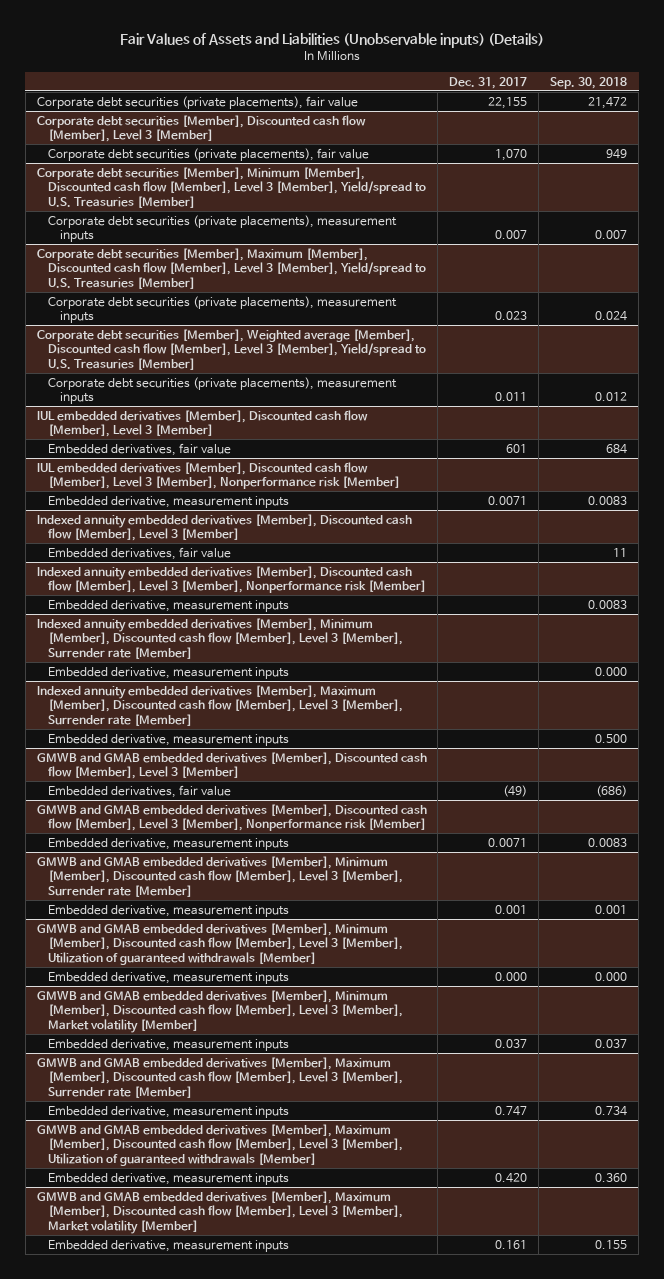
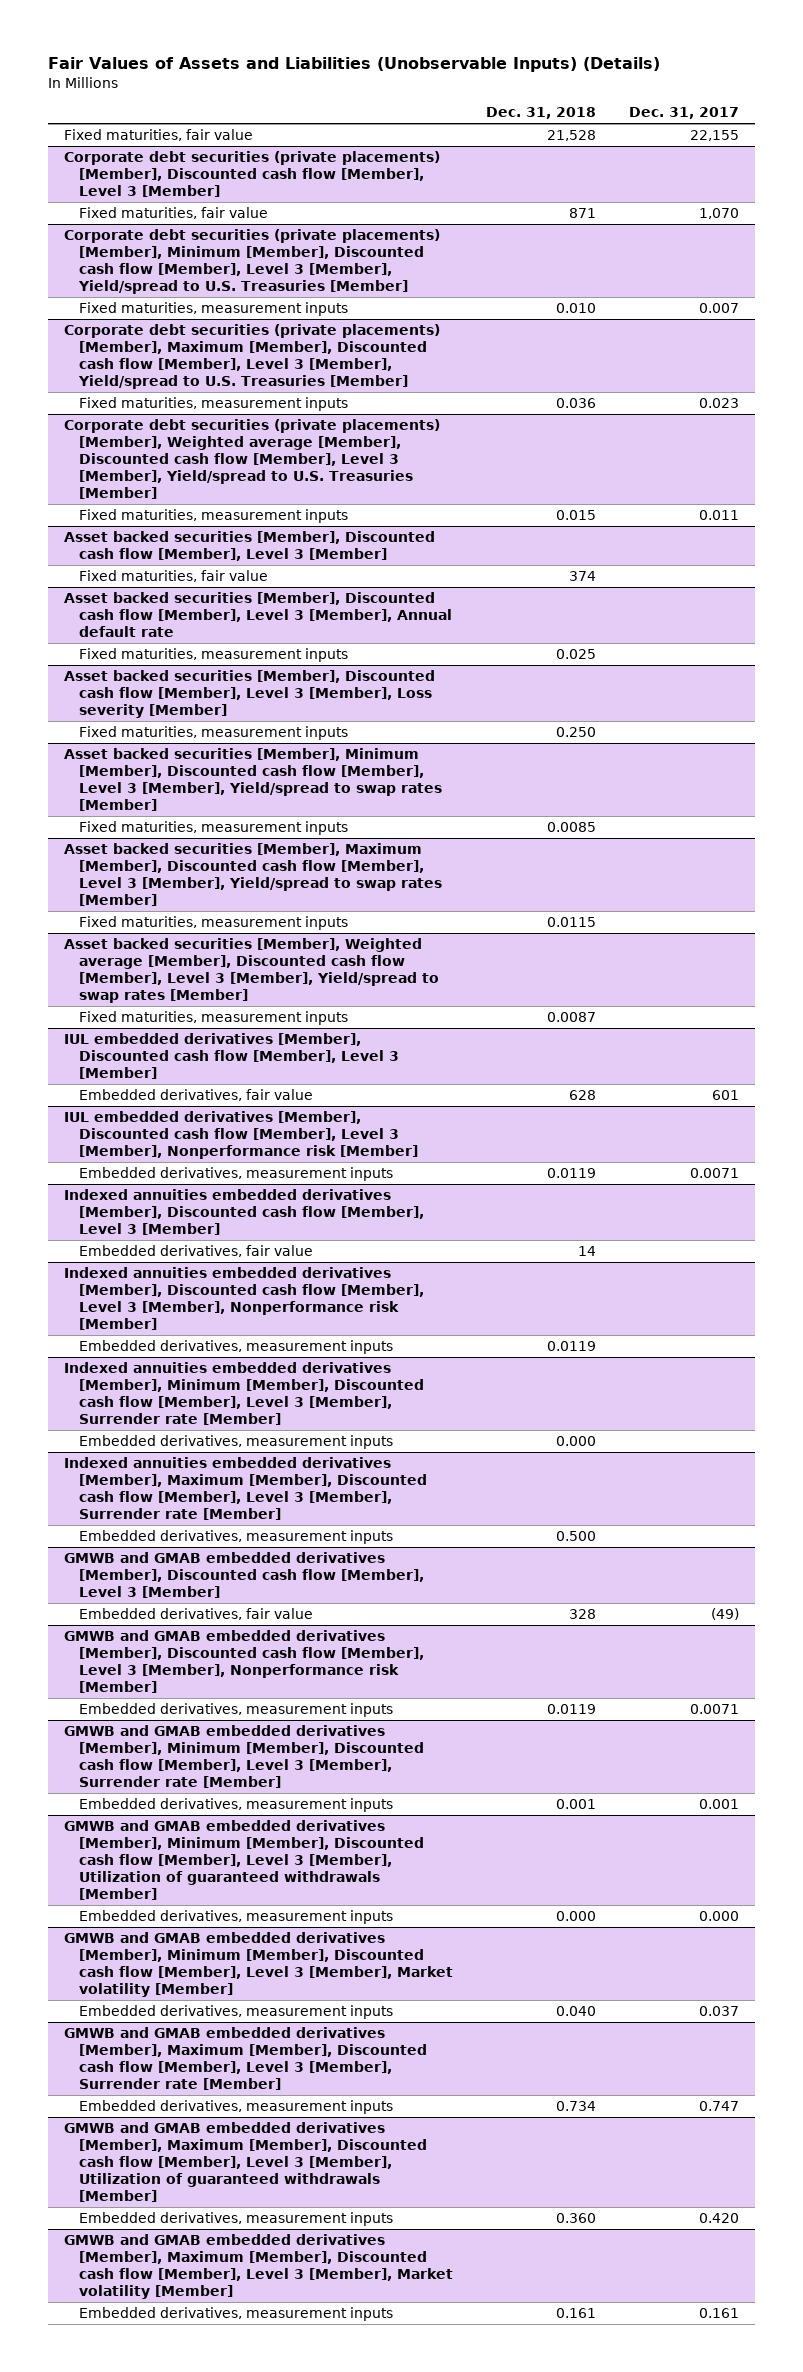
- Fair Values of Assets and Liabilities (Unobservable inputs) (Details)
+ Fair Values of Assets and Liabilities (Unobservable Inputs) (Details)
- | Dec. 31, 2017 | Sep. 30, 2018
+ | Dec. 31, 2018 | Dec. 31, 2017
- Corporate debt securities (private placements), fair value | 22,155 | 21,472
- Corporate debt securities [Member], Discounted cash flow [Member], Level 3 [Member]
- Corporate debt securities (private placements), fair value | 1,070 | 949
- Corporate debt securities [Member], Minimum [Member], Discounted cash flow [Member], Level 3 [Member], Yield/spread to U.S. Treasuries [Member]
- Corporate debt securities (private placements), measurement inputs | 0.007 | 0.007
- Corporate debt securities [Member], Maximum [Member], Discounted cash flow [Member], Level 3 [Member], Yield/spread to U.S. Treasuries [Member]
- Corporate debt securities (private placements), measurement inputs | 0.023 | 0.024
- Corporate debt securities [Member], Weighted average [Member], Discounted cash flow [Member], Level 3 [Member], Yield/spread to U.S. Treasuries [Member]
- Corporate debt securities (private placements), measurement inputs | 0.011 | 0.012
+ Fixed maturities, fair value | 21,528 | 22,155
+ Corporate debt securities (private placements) [Member], Discounted cash flow [Member], Level 3 [Member]
+ Fixed maturities, fair value | 871 | 1,070
+ Corporate debt securities (private placements) [Member], Minimum [Member], Discounted cash flow [Member], Level 3 [Member], Yield/spread to U.S. Treasuries [Member]
+ Fixed maturities, measurement inputs | 0.010 | 0.007
+ Corporate debt securities (private placements) [Member], Maximum [Member], Discounted cash flow [Member], Level 3 [Member], Yield/spread to U.S. Treasuries [Member]
+ Fixed maturities, measurement inputs | 0.036 | 0.023
+ Corporate debt securities (private placements) [Member], Weighted average [Member], Discounted cash flow [Member], Level 3 [Member], Yield/spread to U.S. Treasuries [Member]
+ Fixed maturities, measurement inputs | 0.015 | 0.011
+ Asset backed securities [Member], Discounted cash flow [Member], Level 3 [Member]
+ Fixed maturities, fair value | 374 |
+ Asset backed securities [Member], Discounted cash flow [Member], Level 3 [Member], Annual default rate
+ Fixed maturities, measurement inputs | 0.025 |
+ Asset backed securities [Member], Discounted cash flow [Member], Level 3 [Member], Loss severity [Member]
+ Fixed maturities, measurement inputs | 0.250 |
+ Asset backed securities [Member], Minimum [Member], Discounted cash flow [Member], Level 3 [Member], Yield/spread to swap rates [Member]
+ Fixed maturities, measurement inputs | 0.0085 |
+ Asset backed securities [Member], Maximum [Member], Discounted cash flow [Member], Level 3 [Member], Yield/spread to swap rates [Member]
+ Fixed maturities, measurement inputs | 0.0115 |
+ Asset backed securities [Member], Weighted average [Member], Discounted cash flow [Member], Level 3 [Member], Yield/spread to swap rates [Member]
+ Fixed maturities, measurement inputs | 0.0087 |
@ IUL embedded derivatives [Member], Discounted cash flow [Member], Level 3 [Member], Nonperformance risk [Member]
- Embedded derivative, measurement inputs | 0.0071 | 0.0083
- Indexed annuity embedded derivatives [Member], Discounted cash flow [Member], Level 3 [Member]
@ IUL embedded derivatives [Member], Discounted cash flow [Member], Level 3 [Member], Nonperformance risk [Member]
+ Embedded derivatives, measurement inputs | 0.0119 | 0.0071
+ Indexed annuities embedded derivatives [Member], Discounted cash flow [Member], Level 3 [Member]
- Indexed annuity embedded derivatives [Member], Discounted cash flow [Member], Level 3 [Member], Nonperformance risk [Member]
- Embedded derivative, measurement inputs | | 0.0083
- Indexed annuity embedded derivatives [Member], Minimum [Member], Discounted cash flow [Member], Level 3 [Member], Surrender rate [Member]
- Embedded derivative, measurement inputs | | 0.000
- Indexed annuity embedded derivatives [Member], Maximum [Member], Discounted cash flow [Member], Level 3 [Member], Surrender rate [Member]
- Embedded derivative, measurement inputs | | 0.500
+ Indexed annuities embedded derivatives [Member], Discounted cash flow [Member], Level 3 [Member], Nonperformance risk [Member]
+ Embedded derivatives, measurement inputs | 0.0119 |
+ Indexed annuities embedded derivatives [Member], Minimum [Member], Discounted cash flow [Member], Level 3 [Member], Surrender rate [Member]
+ Embedded derivatives, measurement inputs | 0.000 |
+ Indexed annuities embedded derivatives [Member], Maximum [Member], Discounted cash flow [Member], Level 3 [Member], Surrender rate [Member]
+ Embedded derivatives, measurement inputs | 0.500 |
@ GMWB and GMAB embedded derivatives [Member], Discounted cash flow [Member], Level 3 [Member], Nonperformance risk [Member]
- Embedded derivative, measurement inputs | 0.0071 | 0.0083
+ Embedded derivatives, measurement inputs | 0.0119 | 0.0071
@ GMWB and GMAB embedded derivatives [Member], Minimum [Member], Discounted cash flow [Member], Level 3 [Member], Surrender rate [Member]
- Embedded derivative, measurement inputs | 0.001 | 0.001
+ Embedded derivatives, measurement inputs | 0.001 | 0.001
@ GMWB and GMAB embedded derivatives [Member], Minimum [Member], Discounted cash flow [Member], Level 3 [Member], Utilization of guaranteed withdrawals [Member]
- Embedded derivative, measurement inputs | 0.000 | 0.000
+ Embedded derivatives, measurement inputs | 0.000 | 0.000
@ GMWB and GMAB embedded derivatives [Member], Minimum [Member], Discounted cash flow [Member], Level 3 [Member], Market volatility [Member]
- Embedded derivative, measurement inputs | 0.037 | 0.037
+ Embedded derivatives, measurement inputs | 0.040 | 0.037
@ GMWB and GMAB embedded derivatives [Member], Maximum [Member], Discounted cash flow [Member], Level 3 [Member], Surrender rate [Member]
- Embedded derivative, measurement inputs | 0.747 | 0.734
+ Embedded derivatives, measurement inputs | 0.734 | 0.747
@ GMWB and GMAB embedded derivatives [Member], Maximum [Member], Discounted cash flow [Member], Level 3 [Member], Utilization of guaranteed withdrawals [Member]
- Embedded derivative, measurement inputs | 0.420 | 0.360
+ Embedded derivatives, measurement inputs | 0.360 | 0.420
@ GMWB and GMAB embedded derivatives [Member], Maximum [Member], Discounted cash flow [Member], Level 3 [Member], Market volatility [Member]
- Embedded derivative, measurement inputs | 0.161 | 0.155
+ Embedded derivatives, measurement inputs | 0.161 | 0.161

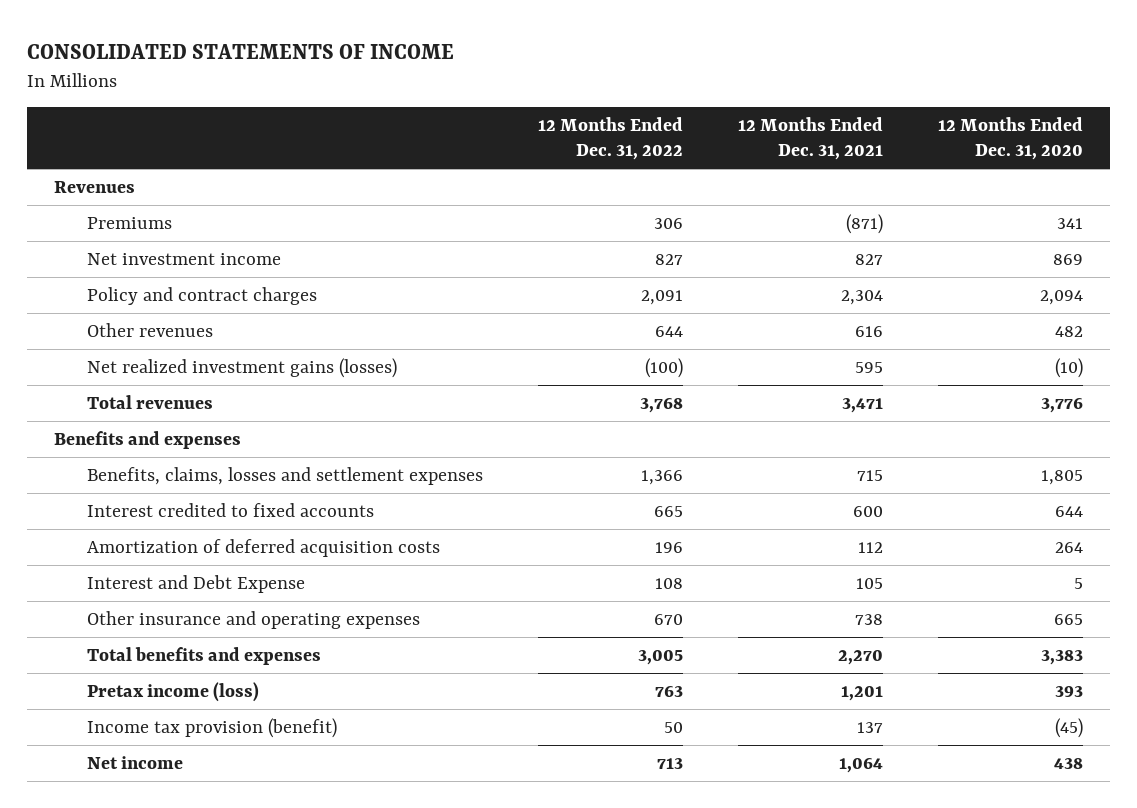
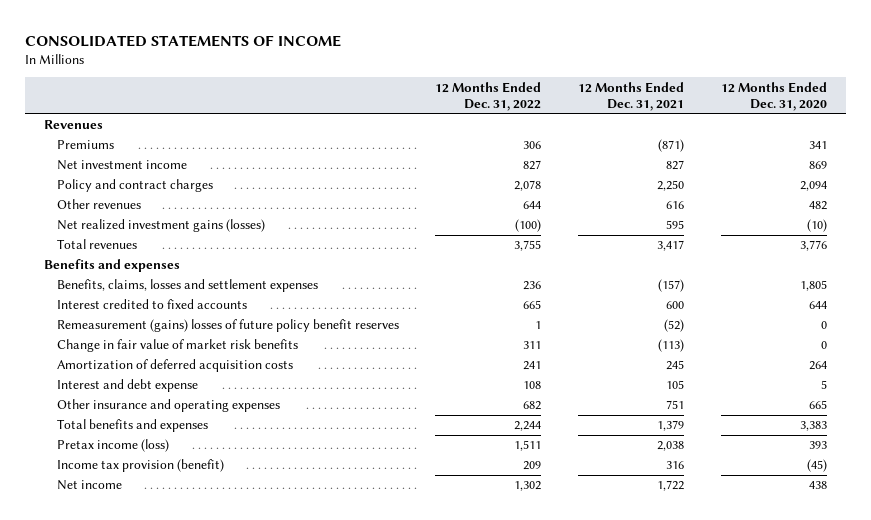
- Policy and contract charges | 2,091 | 2,304 | 2,094
+ Policy and contract charges | 2,078 | 2,250 | 2,094
- Total revenues | 3,768 | 3,471 | 3,776
+ Total revenues | 3,755 | 3,417 | 3,776
- Benefits, claims, losses and settlement expenses | 1,366 | 715 | 1,805
+ Benefits, claims, losses and settlement expenses | 236 | (157) | 1,805
- Amortization of deferred acquisition costs | 196 | 112 | 264
- Interest and Debt Expense | 108 | 105 | 5
- Other insurance and operating expenses | 670 | 738 | 665
- Total benefits and expenses | 3,005 | 2,270 | 3,383
- Pretax income (loss) | 763 | 1,201 | 393
- Income tax provision (benefit) | 50 | 137 | (45)
- Net income | 713 | 1,064 | 438
+ Remeasurement (gains) losses of future policy benefit reserves | 1 | (52) | 0
+ Change in fair value of market risk benefits | 311 | (113) | 0
+ Amortization of deferred acquisition costs | 241 | 245 | 264
+ Interest and debt expense | 108 | 105 | 5
+ Other insurance and operating expenses | 682 | 751 | 665
+ Total benefits and expenses | 2,244 | 1,379 | 3,383
+ Pretax income (loss) | 1,511 | 2,038 | 393
+ Income tax provision (benefit) | 209 | 316 | (45)
+ Net income | 1,302 | 1,722 | 438

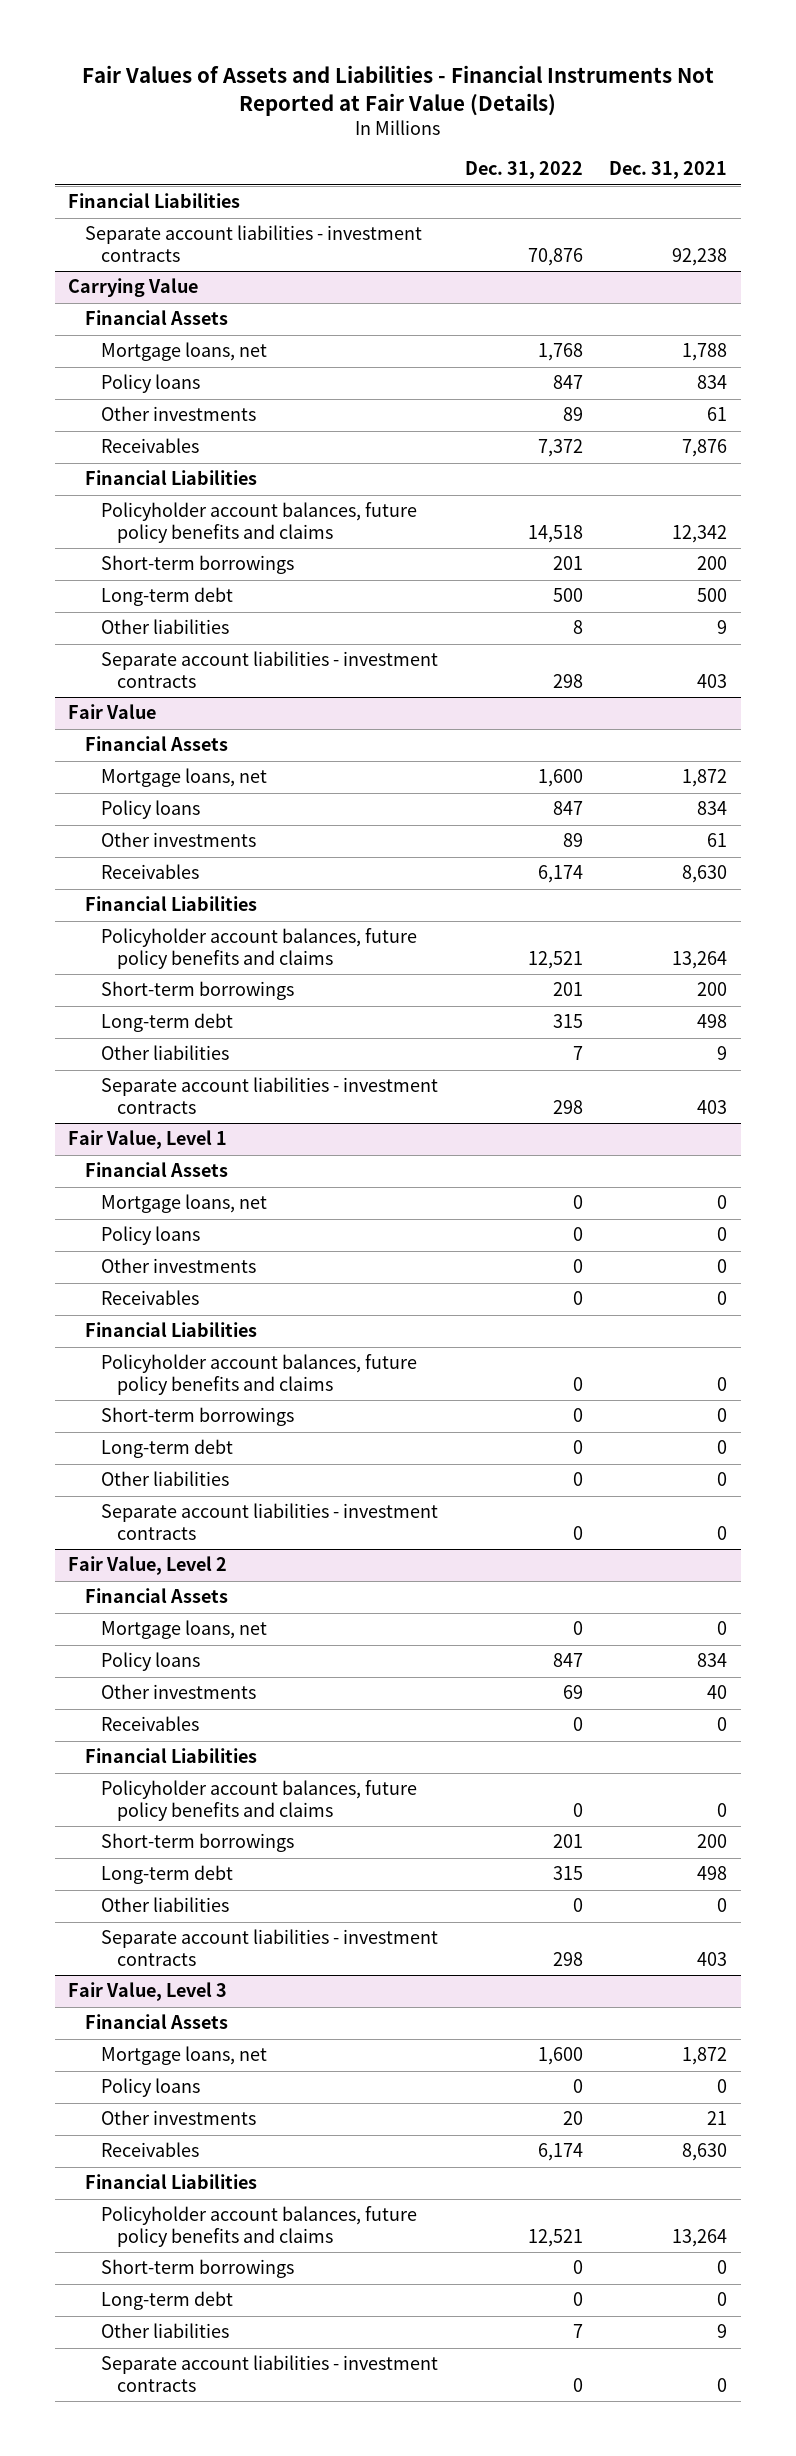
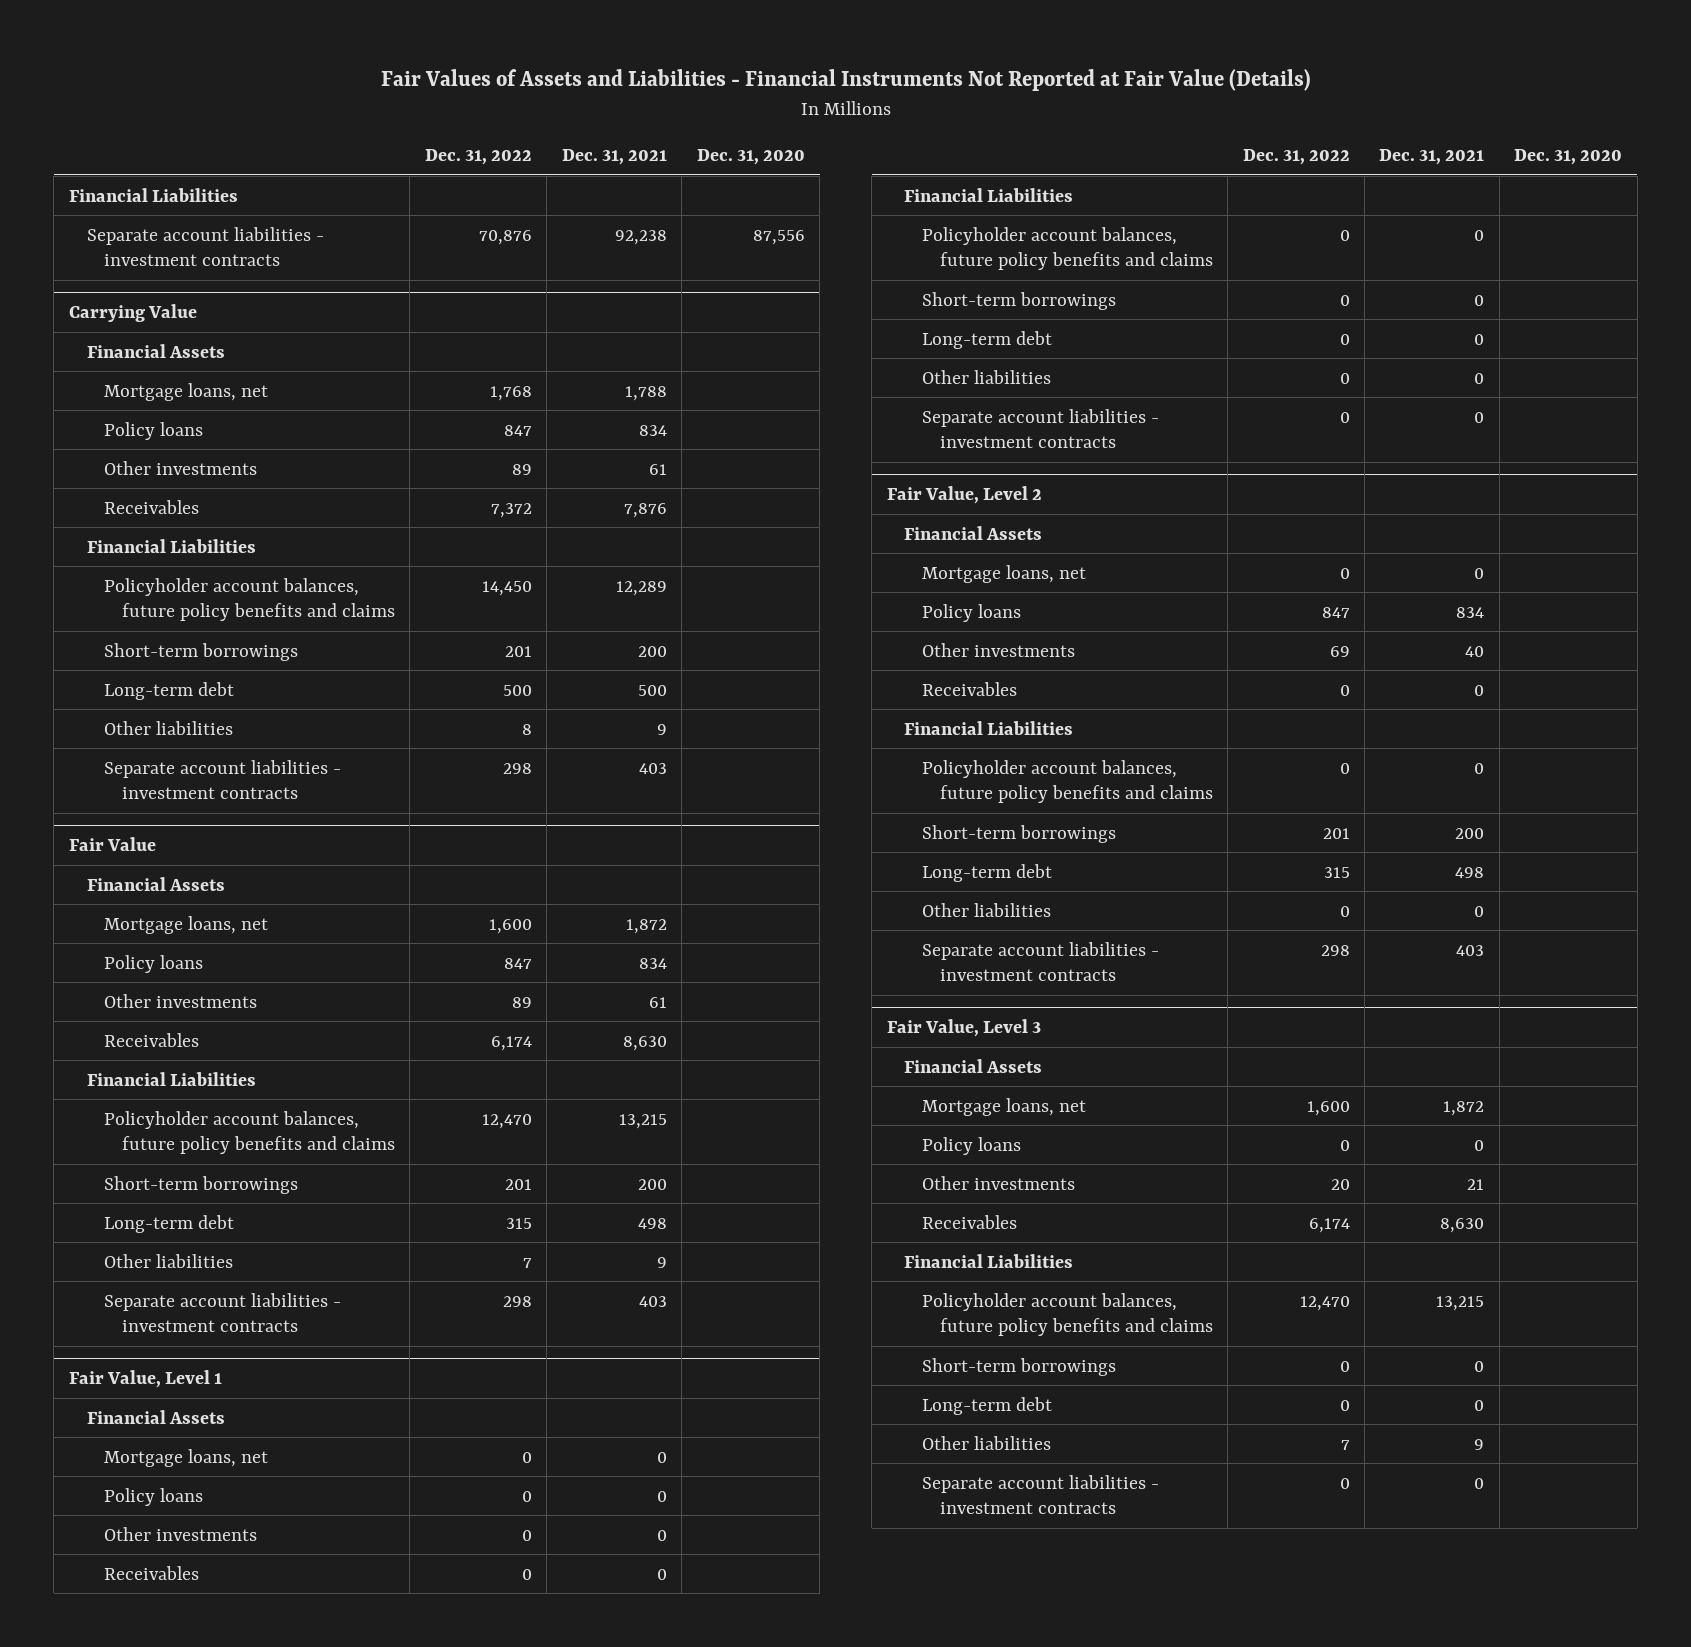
- | Dec. 31, 2022 | Dec. 31, 2021
+ | Dec. 31, 2022 | Dec. 31, 2021 | Dec. 31, 2020
@ Carrying Value
- Policyholder account balances, future policy benefits and claims | 14,518 | 12,342
+ Policyholder account balances, future policy benefits and claims | 14,450 | 12,289 |
@ Fair Value
- Policyholder account balances, future policy benefits and claims | 12,521 | 13,264
+ Policyholder account balances, future policy benefits and claims | 12,470 | 13,215 |
@ Fair Value, Level 3
- Policyholder account balances, future policy benefits and claims | 12,521 | 13,264
+ Policyholder account balances, future policy benefits and claims | 12,470 | 13,215 |

